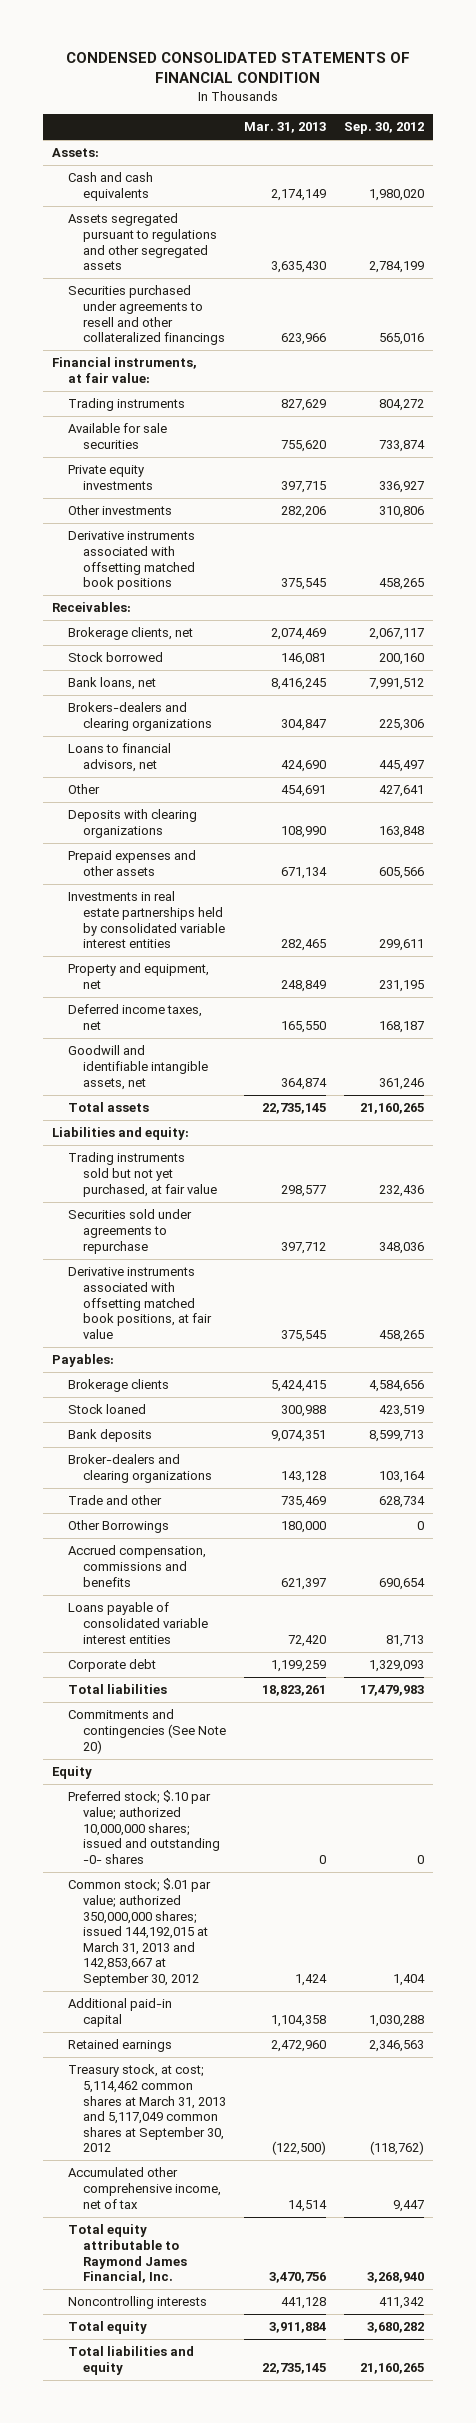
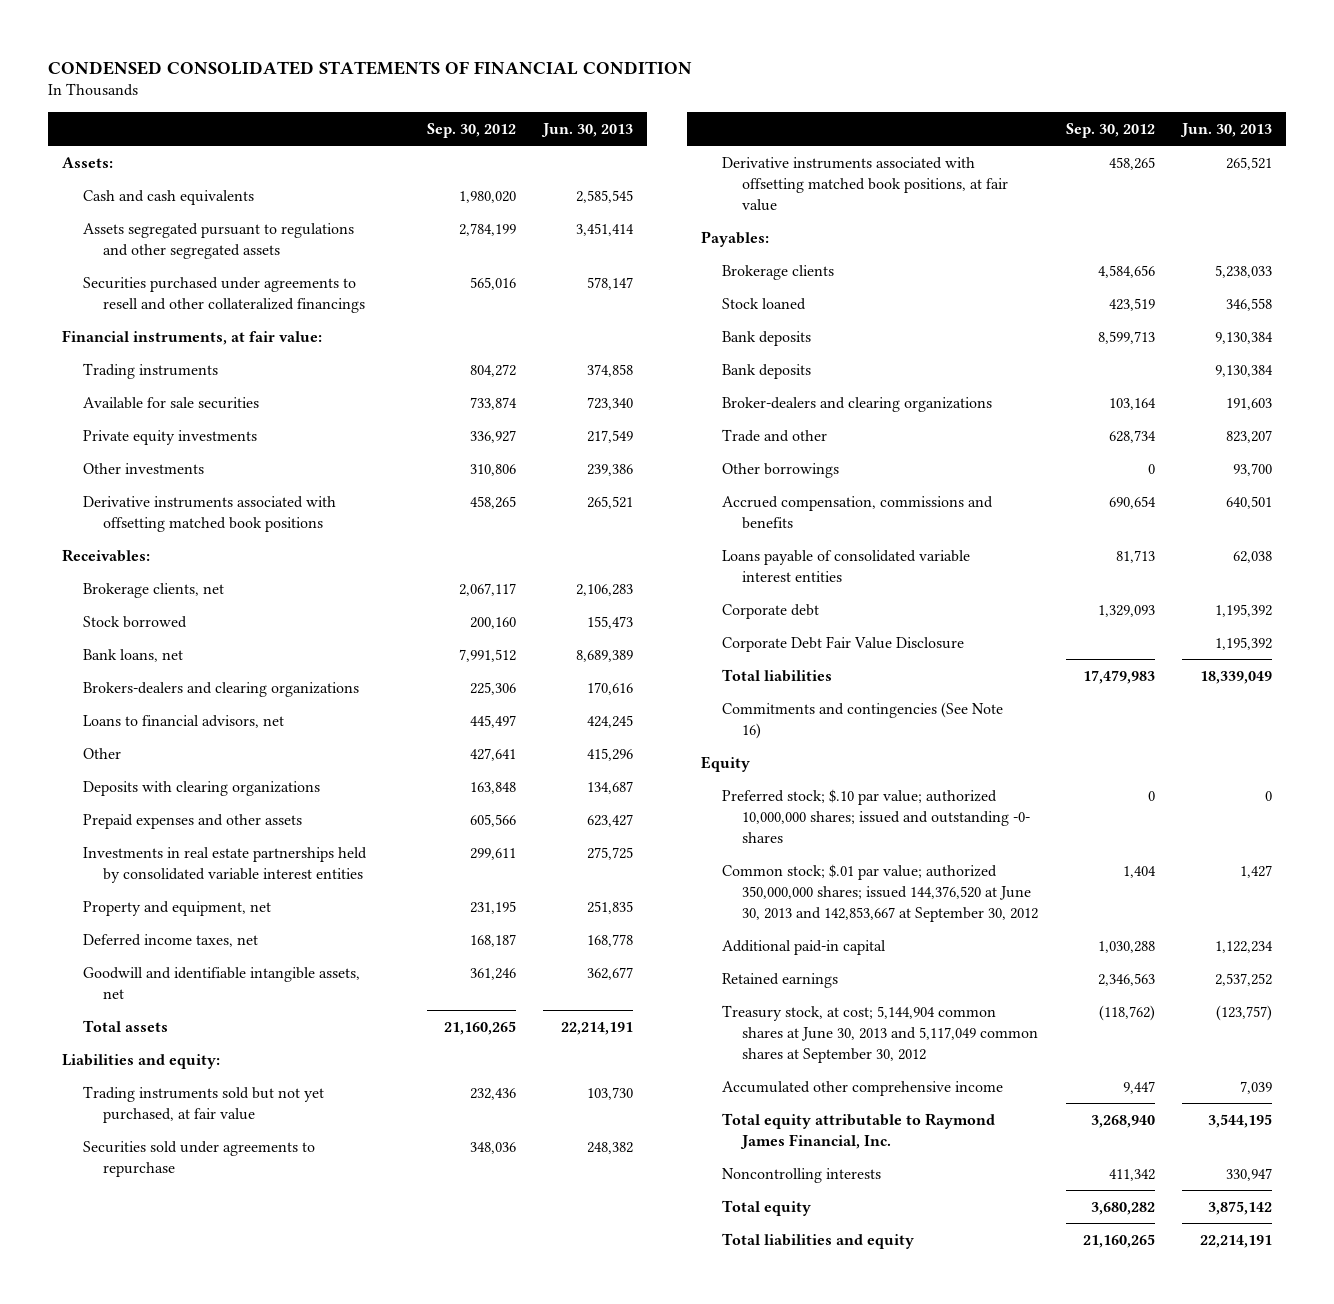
- | Mar. 31, 2013 | Sep. 30, 2012
+ | Sep. 30, 2012 | Jun. 30, 2013
+ Bank deposits | | 9,130,384
- Other Borrowings | 180,000 | 0
+ Other borrowings | 0 | 93,700
+ Corporate Debt Fair Value Disclosure | | 1,195,392
- Commitments and contingencies (See Note 20)
+ Commitments and contingencies (See Note 16)
- Common stock; $.01 par value; authorized 350,000,000 shares; issued 144,192,015 at March 31, 2013 and 142,853,667 at September 30, 2012 | 1,424 | 1,404
+ Common stock; $.01 par value; authorized 350,000,000 shares; issued 144,376,520 at June 30, 2013 and 142,853,667 at September 30, 2012 | 1,404 | 1,427
- Treasury stock, at cost; 5,114,462 common shares at March 31, 2013 and 5,117,049 common shares at September 30, 2012 | (122,500) | (118,762)
- Accumulated other comprehensive income, net of tax | 14,514 | 9,447
+ Treasury stock, at cost; 5,144,904 common shares at June 30, 2013 and 5,117,049 common shares at September 30, 2012 | (118,762) | (123,757)
+ Accumulated other comprehensive income | 9,447 | 7,039

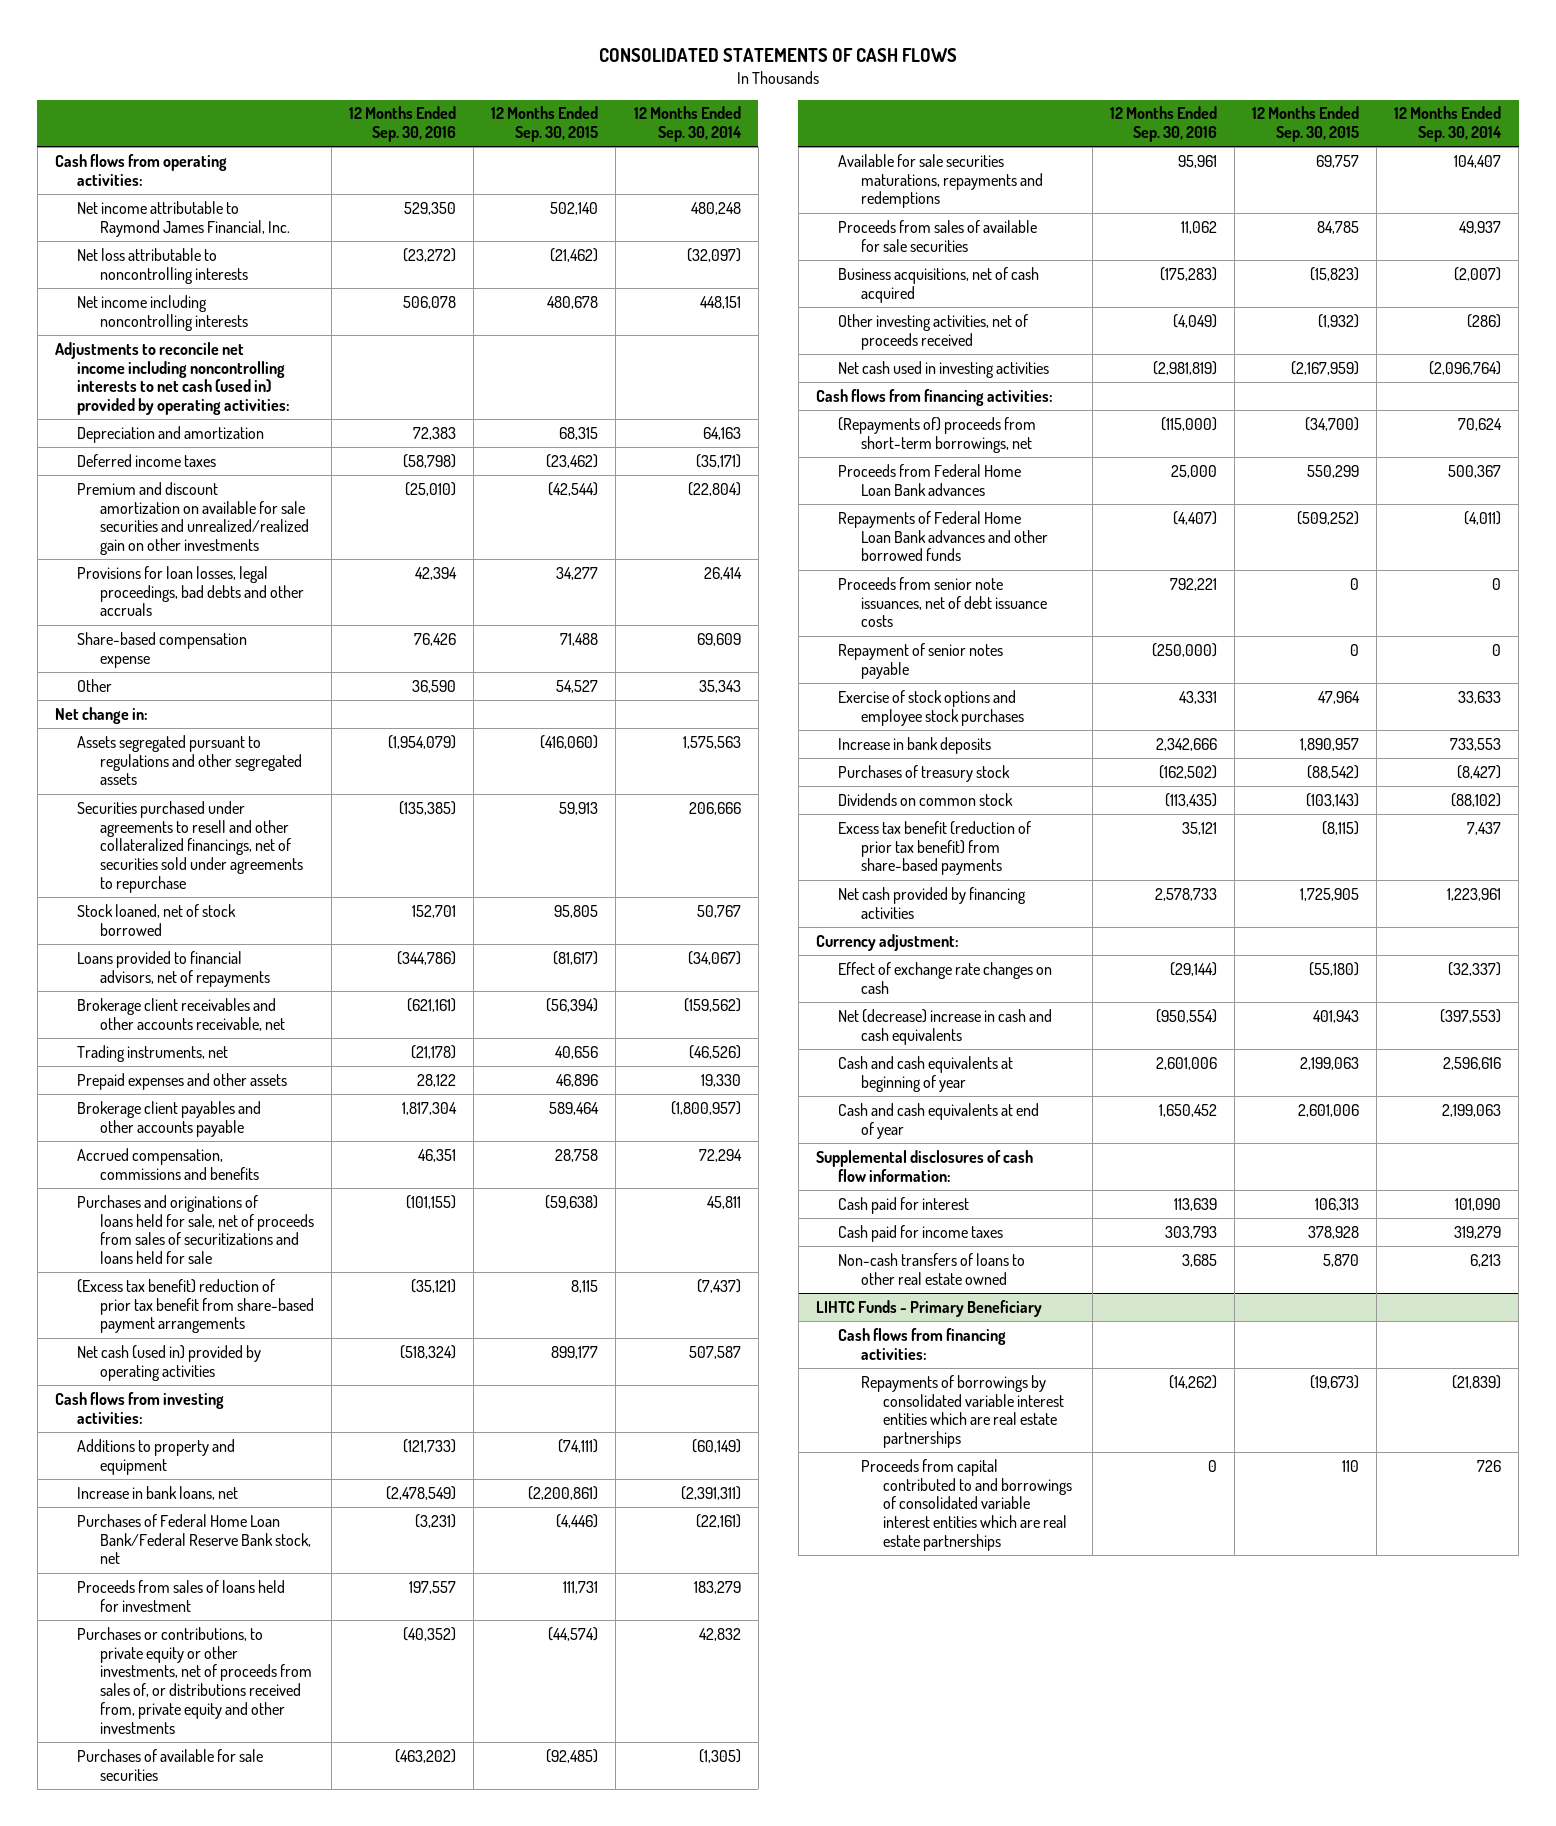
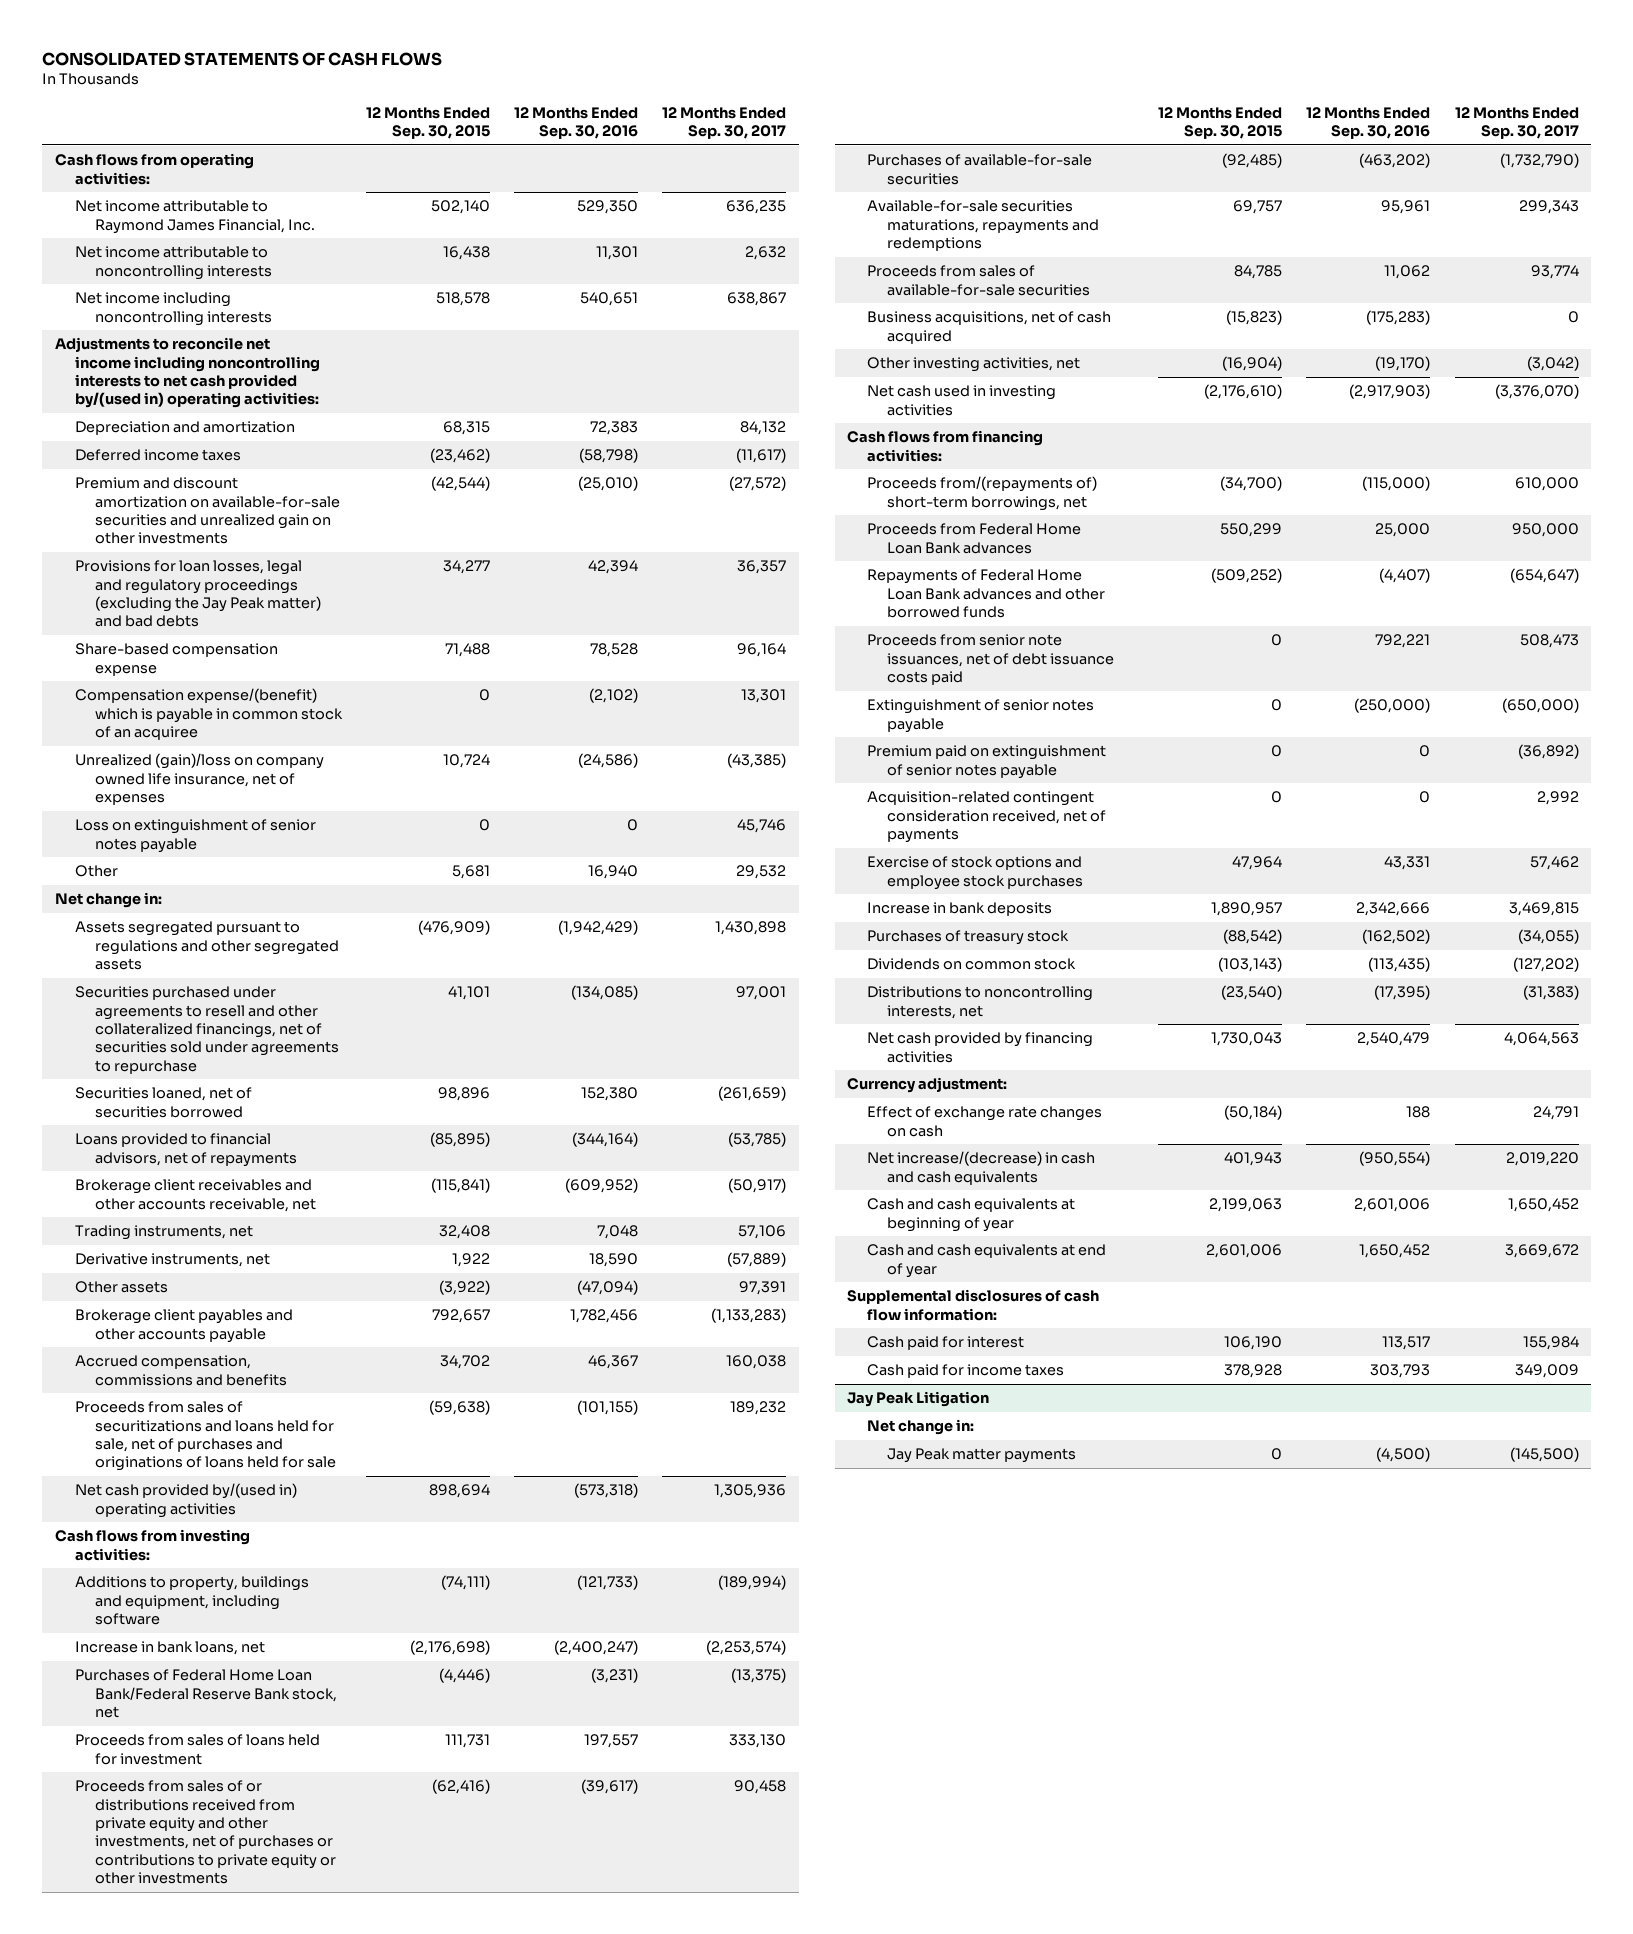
- | 12 Months Ended Sep. 30, 2016 | 12 Months Ended Sep. 30, 2015 | 12 Months Ended Sep. 30, 2014
+ | 12 Months Ended Sep. 30, 2015 | 12 Months Ended Sep. 30, 2016 | 12 Months Ended Sep. 30, 2017
- Net loss attributable to noncontrolling interests | (23,272) | (21,462) | (32,097)
- Net income including noncontrolling interests | 506,078 | 480,678 | 448,151
- Adjustments to reconcile net income including noncontrolling interests to net cash (used in) provided by operating activities:
+ Net income attributable to noncontrolling interests | 16,438 | 11,301 | 2,632
+ Net income including noncontrolling interests | 518,578 | 540,651 | 638,867
+ Adjustments to reconcile net income including noncontrolling interests to net cash provided by/(used in) operating activities:
- Premium and discount amortization on available for sale securities and unrealized/realized gain on other investments | (25,010) | (42,544) | (22,804)
- Provisions for loan losses, legal proceedings, bad debts and other accruals | 42,394 | 34,277 | 26,414
- Share-based compensation expense | 76,426 | 71,488 | 69,609
- Other | 36,590 | 54,527 | 35,343
+ Premium and discount amortization on available-for-sale securities and unrealized gain on other investments | (42,544) | (25,010) | (27,572)
+ Provisions for loan losses, legal and regulatory proceedings (excluding the Jay Peak matter) and bad debts | 34,277 | 42,394 | 36,357
+ Share-based compensation expense | 71,488 | 78,528 | 96,164
+ Compensation expense/(benefit) which is payable in common stock of an acquiree | 0 | (2,102) | 13,301
+ Unrealized (gain)/loss on company owned life insurance, net of expenses | 10,724 | (24,586) | (43,385)
+ Loss on extinguishment of senior notes payable | 0 | 0 | 45,746
+ Other | 5,681 | 16,940 | 29,532
- Assets segregated pursuant to regulations and other segregated assets | (1,954,079) | (416,060) | 1,575,563
- Securities purchased under agreements to resell and other collateralized financings, net of securities sold under agreements to repurchase | (135,385) | 59,913 | 206,666
- Stock loaned, net of stock borrowed | 152,701 | 95,805 | 50,767
- Loans provided to financial advisors, net of repayments | (344,786) | (81,617) | (34,067)
- Brokerage client receivables and other accounts receivable, net | (621,161) | (56,394) | (159,562)
- Trading instruments, net | (21,178) | 40,656 | (46,526)
- Prepaid expenses and other assets | 28,122 | 46,896 | 19,330
- Brokerage client payables and other accounts payable | 1,817,304 | 589,464 | (1,800,957)
- Accrued compensation, commissions and benefits | 46,351 | 28,758 | 72,294
- Purchases and originations of loans held for sale, net of proceeds from sales of securitizations and loans held for sale | (101,155) | (59,638) | 45,811
- (Excess tax benefit) reduction of prior tax benefit from share-based payment arrangements | (35,121) | 8,115 | (7,437)
- Net cash (used in) provided by operating activities | (518,324) | 899,177 | 507,587
+ Assets segregated pursuant to regulations and other segregated assets | (476,909) | (1,942,429) | 1,430,898
+ Securities purchased under agreements to resell and other collateralized financings, net of securities sold under agreements to repurchase | 41,101 | (134,085) | 97,001
+ Securities loaned, net of securities borrowed | 98,896 | 152,380 | (261,659)
+ Loans provided to financial advisors, net of repayments | (85,895) | (344,164) | (53,785)
+ Brokerage client receivables and other accounts receivable, net | (115,841) | (609,952) | (50,917)
+ Trading instruments, net | 32,408 | 7,048 | 57,106
+ Derivative instruments, net | 1,922 | 18,590 | (57,889)
+ Other assets | (3,922) | (47,094) | 97,391
+ Brokerage client payables and other accounts payable | 792,657 | 1,782,456 | (1,133,283)
+ Accrued compensation, commissions and benefits | 34,702 | 46,367 | 160,038
+ Proceeds from sales of securitizations and loans held for sale, net of purchases and originations of loans held for sale | (59,638) | (101,155) | 189,232
+ Net cash provided by/(used in) operating activities | 898,694 | (573,318) | 1,305,936
- Additions to property and equipment | (121,733) | (74,111) | (60,149)
- Increase in bank loans, net | (2,478,549) | (2,200,861) | (2,391,311)
+ Additions to property, buildings and equipment, including software | (74,111) | (121,733) | (189,994)
+ Increase in bank loans, net | (2,176,698) | (2,400,247) | (2,253,574)
- Purchases or contributions, to private equity or other investments, net of proceeds from sales of, or distributions received from, private equity and other investments | (40,352) | (44,574) | 42,832
- Purchases of available for sale securities | (463,202) | (92,485) | (1,305)
- Available for sale securities maturations, repayments and redemptions | 95,961 | 69,757 | 104,407
- Proceeds from sales of available for sale securities | 11,062 | 84,785 | 49,937
+ Proceeds from sales of or distributions received from private equity and other investments, net of purchases or contributions to private equity or other investments | (62,416) | (39,617) | 90,458
+ Purchases of available-for-sale securities | (92,485) | (463,202) | (1,732,790)
+ Available-for-sale securities maturations, repayments and redemptions | 69,757 | 95,961 | 299,343
+ Proceeds from sales of available-for-sale securities | 84,785 | 11,062 | 93,774
- Other investing activities, net of proceeds received | (4,049) | (1,932) | (286)
- Net cash used in investing activities | (2,981,819) | (2,167,959) | (2,096,764)
+ Other investing activities, net | (16,904) | (19,170) | (3,042)
+ Net cash used in investing activities | (2,176,610) | (2,917,903) | (3,376,070)
- (Repayments of) proceeds from short-term borrowings, net | (115,000) | (34,700) | 70,624
+ Proceeds from/(repayments of) short-term borrowings, net | (34,700) | (115,000) | 610,000
- Proceeds from senior note issuances, net of debt issuance costs | 792,221 | 0 | 0
- Repayment of senior notes payable | (250,000) | 0 | 0
+ Proceeds from senior note issuances, net of debt issuance costs paid | 0 | 792,221 | 508,473
+ Extinguishment of senior notes payable | 0 | (250,000) | (650,000)
+ Premium paid on extinguishment of senior notes payable | 0 | 0 | (36,892)
+ Acquisition-related contingent consideration received, net of payments | 0 | 0 | 2,992
- Excess tax benefit (reduction of prior tax benefit) from share-based payments | 35,121 | (8,115) | 7,437
- Net cash provided by financing activities | 2,578,733 | 1,725,905 | 1,223,961
+ Distributions to noncontrolling interests, net | (23,540) | (17,395) | (31,383)
+ Net cash provided by financing activities | 1,730,043 | 2,540,479 | 4,064,563
- Effect of exchange rate changes on cash | (29,144) | (55,180) | (32,337)
- Net (decrease) increase in cash and cash equivalents | (950,554) | 401,943 | (397,553)
+ Effect of exchange rate changes on cash | (50,184) | 188 | 24,791
+ Net increase/(decrease) in cash and cash equivalents | 401,943 | (950,554) | 2,019,220
- Cash paid for interest | 113,639 | 106,313 | 101,090
+ Cash paid for interest | 106,190 | 113,517 | 155,984
- Non-cash transfers of loans to other real estate owned | 3,685 | 5,870 | 6,213
- LIHTC Funds - Primary Beneficiary
- Cash flows from financing activities:
- Repayments of borrowings by consolidated variable interest entities which are real estate partnerships | (14,262) | (19,673) | (21,839)
- Proceeds from capital contributed to and borrowings of consolidated variable interest entities which are real estate partnerships | 0 | 110 | 726
+ Jay Peak Litigation
+ Net change in:
+ Jay Peak matter payments | 0 | (4,500) | (145,500)

